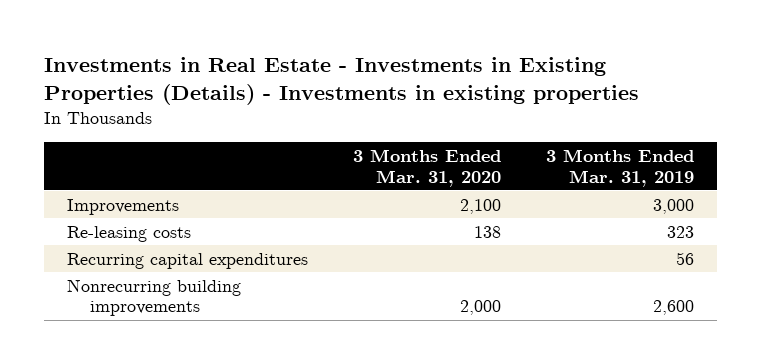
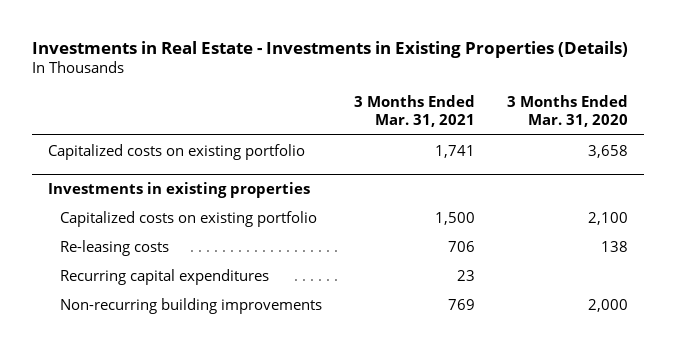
- Investments in Real Estate - Investments in Existing Properties (Details) - Investments in existing properties
+ Investments in Real Estate - Investments in Existing Properties (Details)
- | 3 Months Ended Mar. 31, 2020 | 3 Months Ended Mar. 31, 2019
+ | 3 Months Ended Mar. 31, 2021 | 3 Months Ended Mar. 31, 2020
- Improvements | 2,100 | 3,000
+ Capitalized costs on existing portfolio | 1,741 | 3,658
+ Investments in existing properties
+ Capitalized costs on existing portfolio | 1,500 | 2,100
- Nonrecurring building improvements | 2,000 | 2,600
+ Non-recurring building improvements | 769 | 2,000

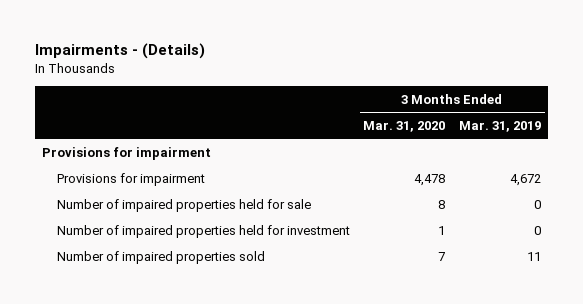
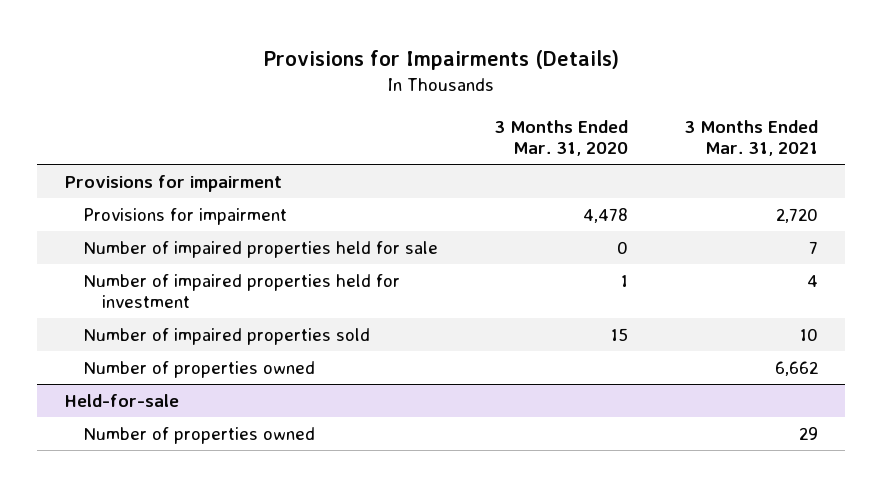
- Impairments - (Details)
+ Provisions for Impairments (Details)
- | 3 Months Ended Mar. 31, 2020 | 3 Months Ended Mar. 31, 2019
+ | 3 Months Ended Mar. 31, 2020 | 3 Months Ended Mar. 31, 2021
- Number of impaired properties held for sale | 8 | 0
+ Number of impaired properties held for sale | 0 | 7
- Number of impaired properties sold | 7 | 11
+ Number of impaired properties sold | 15 | 10
+ Number of properties owned | | 6,662
+ Held-for-sale
+ Number of properties owned | | 29

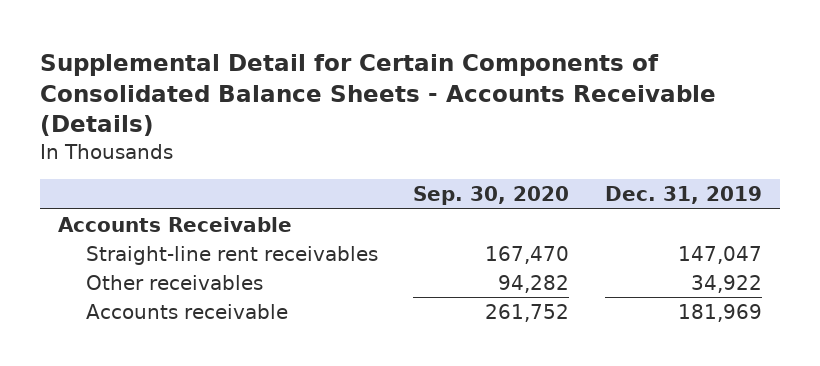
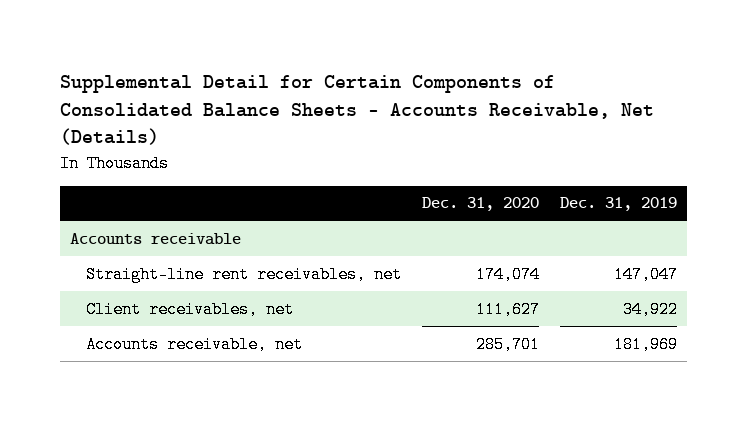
- Supplemental Detail for Certain Components of Consolidated Balance Sheets - Accounts Receivable (Details)
+ Supplemental Detail for Certain Components of Consolidated Balance Sheets - Accounts Receivable, Net (Details)
- | Sep. 30, 2020 | Dec. 31, 2019
+ | Dec. 31, 2020 | Dec. 31, 2019
- Accounts Receivable
- Straight-line rent receivables | 167,470 | 147,047
- Other receivables | 94,282 | 34,922
- Accounts receivable | 261,752 | 181,969
+ Accounts receivable
+ Straight-line rent receivables, net | 174,074 | 147,047
+ Client receivables, net | 111,627 | 34,922
+ Accounts receivable, net | 285,701 | 181,969

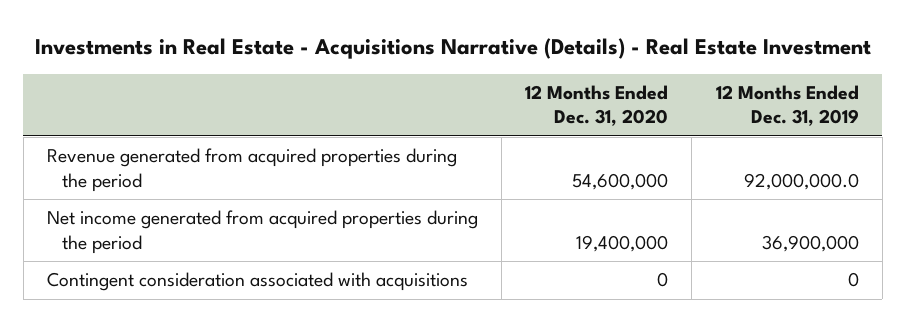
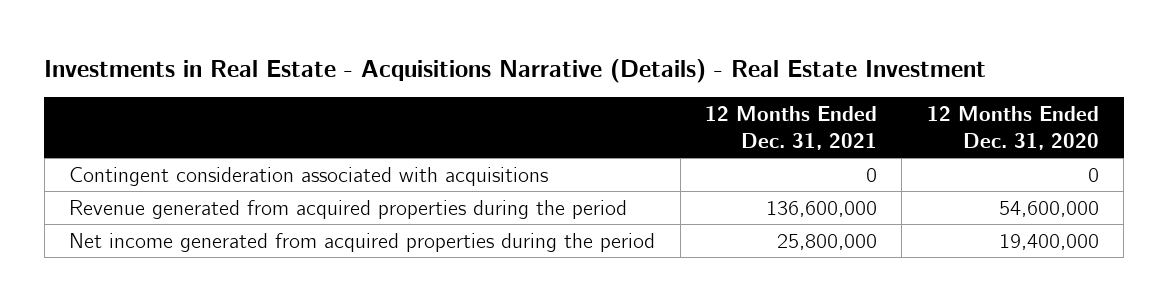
- | 12 Months Ended Dec. 31, 2020 | 12 Months Ended Dec. 31, 2019
+ | 12 Months Ended Dec. 31, 2021 | 12 Months Ended Dec. 31, 2020
moved up: Contingent consideration associated with acquisitions | 0 | 0

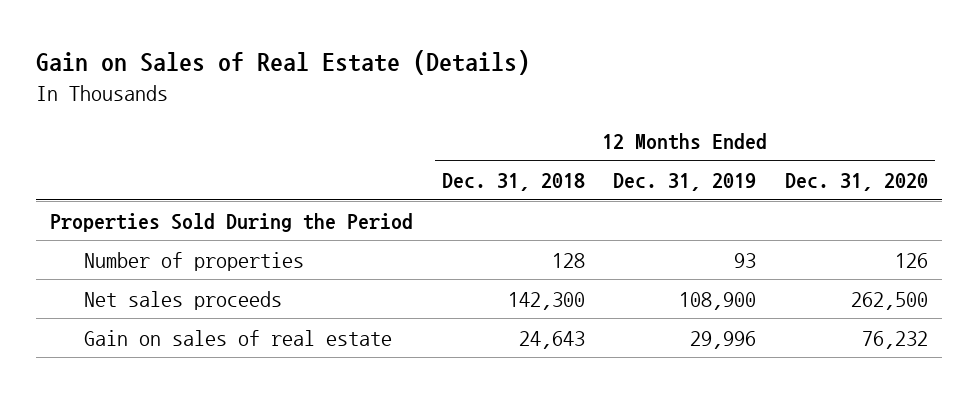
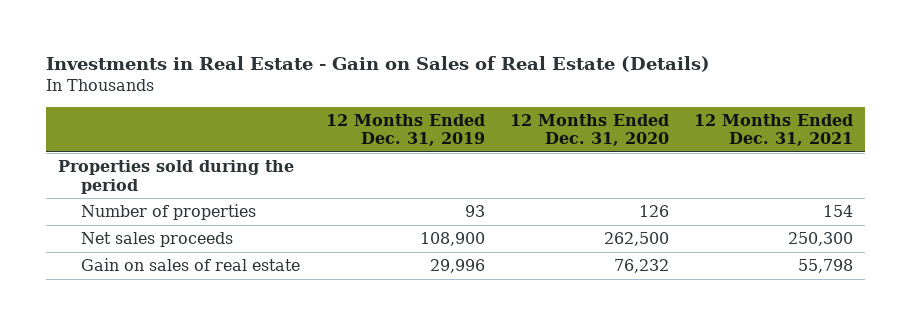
- Gain on Sales of Real Estate (Details)
+ Investments in Real Estate - Gain on Sales of Real Estate (Details)
- | 12 Months Ended Dec. 31, 2018 | 12 Months Ended Dec. 31, 2019 | 12 Months Ended Dec. 31, 2020
+ | 12 Months Ended Dec. 31, 2019 | 12 Months Ended Dec. 31, 2020 | 12 Months Ended Dec. 31, 2021
- Properties Sold During the Period
+ Properties sold during the period

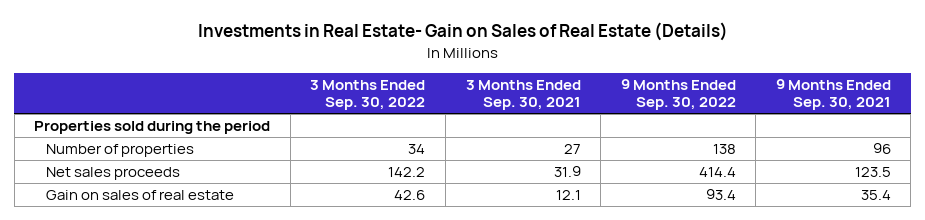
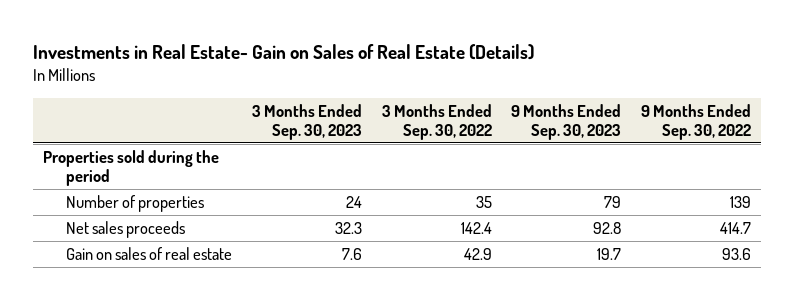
- | 3 Months Ended Sep. 30, 2022 | 3 Months Ended Sep. 30, 2021 | 9 Months Ended Sep. 30, 2022 | 9 Months Ended Sep. 30, 2021
+ | 3 Months Ended Sep. 30, 2023 | 3 Months Ended Sep. 30, 2022 | 9 Months Ended Sep. 30, 2023 | 9 Months Ended Sep. 30, 2022
- Number of properties | 34 | 27 | 138 | 96
- Net sales proceeds | 142.2 | 31.9 | 414.4 | 123.5
- Gain on sales of real estate | 42.6 | 12.1 | 93.4 | 35.4
+ Number of properties | 24 | 35 | 79 | 139
+ Net sales proceeds | 32.3 | 142.4 | 92.8 | 414.7
+ Gain on sales of real estate | 7.6 | 42.9 | 19.7 | 93.6

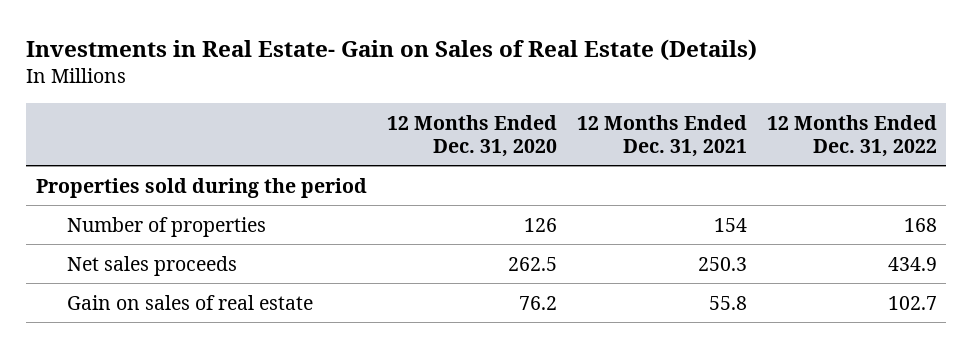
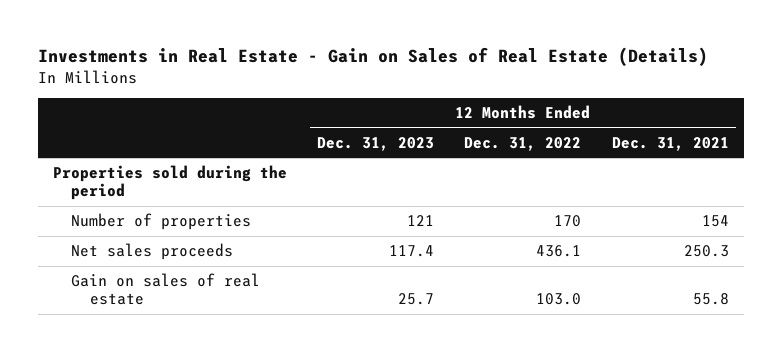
- Investments in Real Estate- Gain on Sales of Real Estate (Details)
+ Investments in Real Estate - Gain on Sales of Real Estate (Details)
- | 12 Months Ended Dec. 31, 2020 | 12 Months Ended Dec. 31, 2021 | 12 Months Ended Dec. 31, 2022
+ | 12 Months Ended Dec. 31, 2023 | 12 Months Ended Dec. 31, 2022 | 12 Months Ended Dec. 31, 2021
- Number of properties | 126 | 154 | 168
- Net sales proceeds | 262.5 | 250.3 | 434.9
- Gain on sales of real estate | 76.2 | 55.8 | 102.7
+ Number of properties | 121 | 170 | 154
+ Net sales proceeds | 117.4 | 436.1 | 250.3
+ Gain on sales of real estate | 25.7 | 103.0 | 55.8

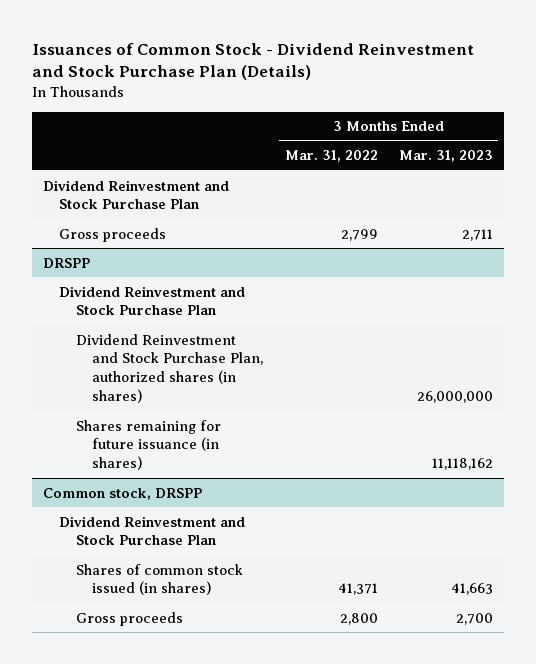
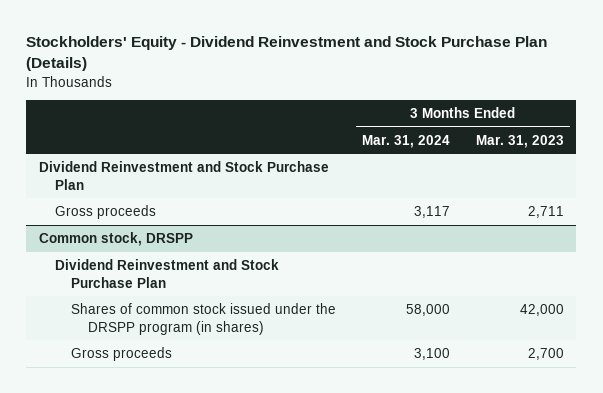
- Issuances of Common Stock - Dividend Reinvestment and Stock Purchase Plan (Details)
+ Stockholders' Equity - Dividend Reinvestment and Stock Purchase Plan (Details)
- | 3 Months Ended Mar. 31, 2022 | 3 Months Ended Mar. 31, 2023
+ | 3 Months Ended Mar. 31, 2024 | 3 Months Ended Mar. 31, 2023
- DRSPP
- Dividend Reinvestment and Stock Purchase Plan
- Dividend Reinvestment and Stock Purchase Plan, authorized shares (in shares) | | 26,000,000
- Shares remaining for future issuance (in shares) | | 11,118,162
@ Common stock, DRSPP
- Shares of common stock issued (in shares) | 41,371 | 41,663
+ Shares of common stock issued under the DRSPP program (in shares) | 58,000 | 42,000

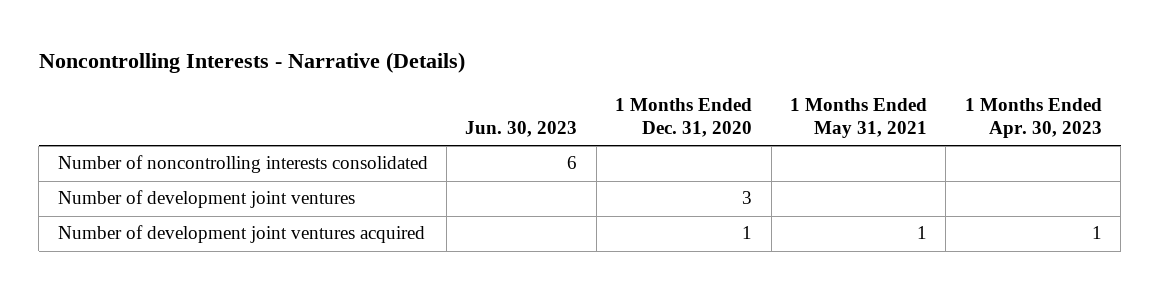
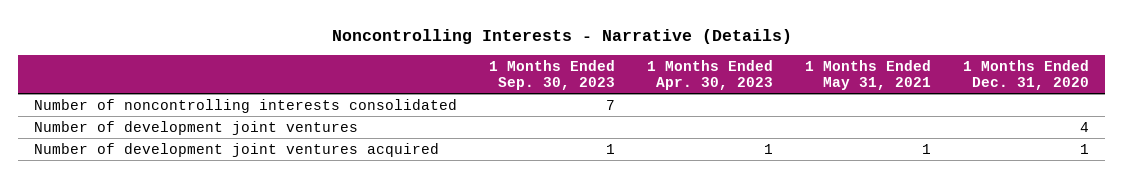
- | Jun. 30, 2023 | 1 Months Ended Dec. 31, 2020 | 1 Months Ended May 31, 2021 | 1 Months Ended Apr. 30, 2023
+ | 1 Months Ended Sep. 30, 2023 | 1 Months Ended Apr. 30, 2023 | 1 Months Ended May 31, 2021 | 1 Months Ended Dec. 31, 2020
- Number of development joint ventures | | 3 | |
+ Number of development joint ventures | | | | 4

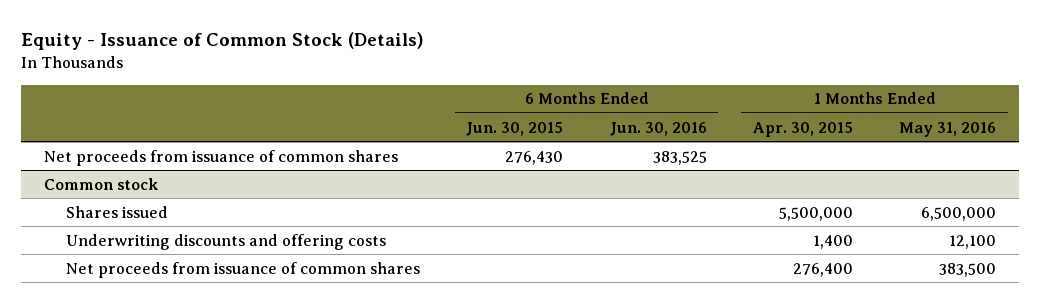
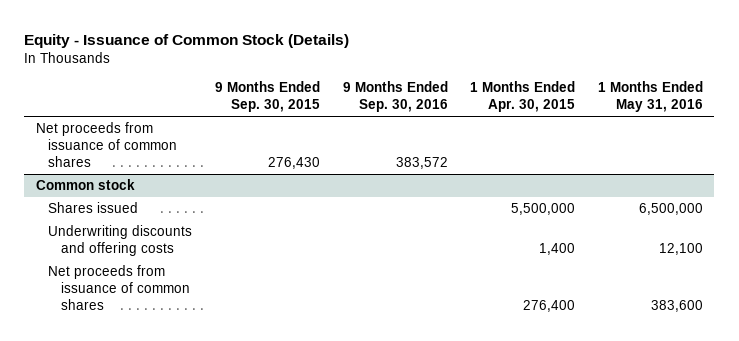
- | 6 Months Ended Jun. 30, 2015 | 6 Months Ended Jun. 30, 2016 | 1 Months Ended Apr. 30, 2015 | 1 Months Ended May 31, 2016
+ | 9 Months Ended Sep. 30, 2015 | 9 Months Ended Sep. 30, 2016 | 1 Months Ended Apr. 30, 2015 | 1 Months Ended May 31, 2016
@ Common stock
- Net proceeds from issuance of common shares | | | 276,400 | 383,500
+ Net proceeds from issuance of common shares | | | 276,400 | 383,600

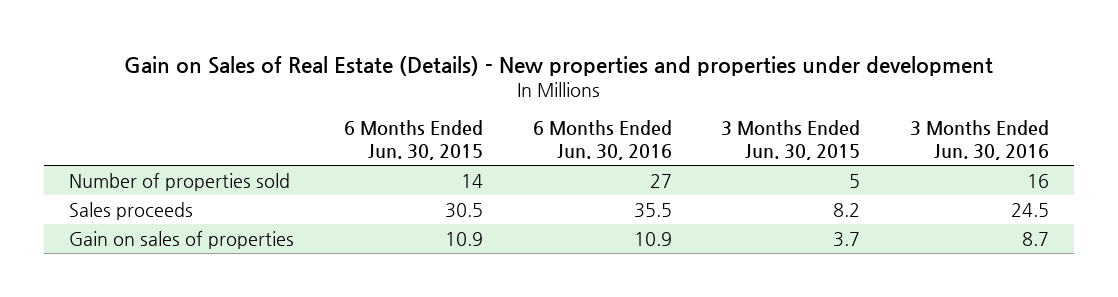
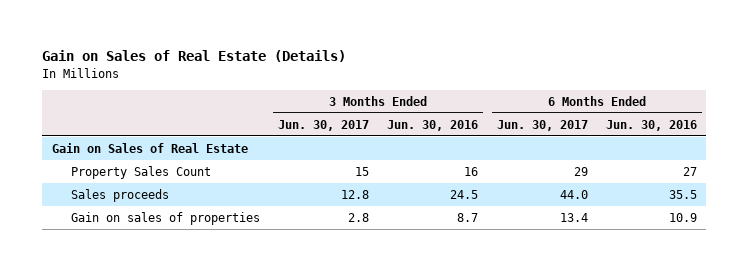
- Gain on Sales of Real Estate (Details) - New properties and properties under development
+ Gain on Sales of Real Estate (Details)
- | 6 Months Ended Jun. 30, 2015 | 6 Months Ended Jun. 30, 2016 | 3 Months Ended Jun. 30, 2015 | 3 Months Ended Jun. 30, 2016
+ | 3 Months Ended Jun. 30, 2017 | 3 Months Ended Jun. 30, 2016 | 6 Months Ended Jun. 30, 2017 | 6 Months Ended Jun. 30, 2016
- Number of properties sold | 14 | 27 | 5 | 16
+ Gain on Sales of Real Estate
+ Property Sales Count | 15 | 16 | 29 | 27

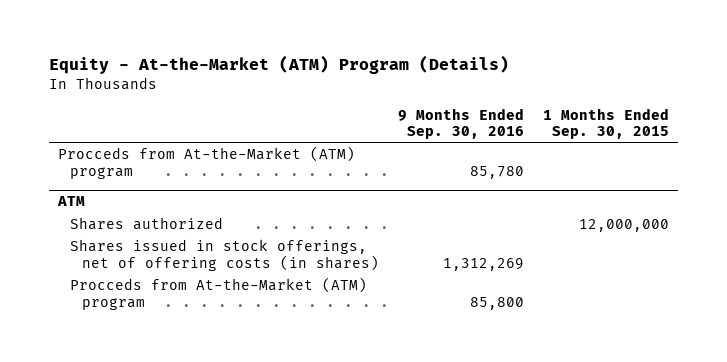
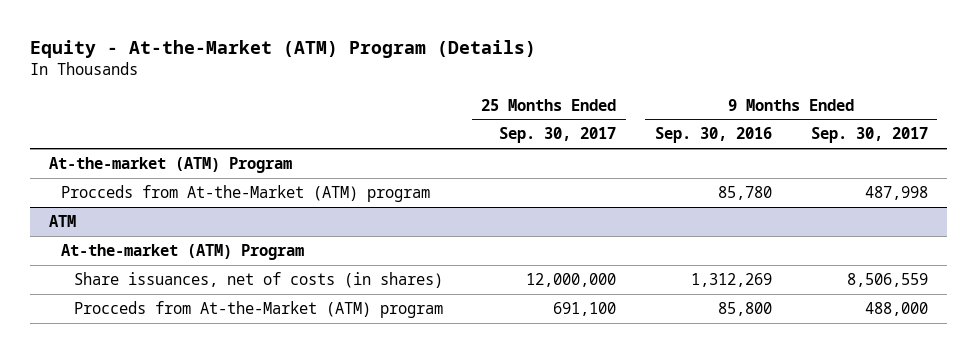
- | 9 Months Ended Sep. 30, 2016 | 1 Months Ended Sep. 30, 2015
+ | 25 Months Ended Sep. 30, 2017 | 9 Months Ended Sep. 30, 2016 | 9 Months Ended Sep. 30, 2017
+ At-the-market (ATM) Program
@ ATM
- Shares authorized | | 12,000,000
- Shares issued in stock offerings, net of offering costs (in shares) | 1,312,269 |
+ At-the-market (ATM) Program
+ Share issuances, net of costs (in shares) | 12,000,000 | 1,312,269 | 8,506,559

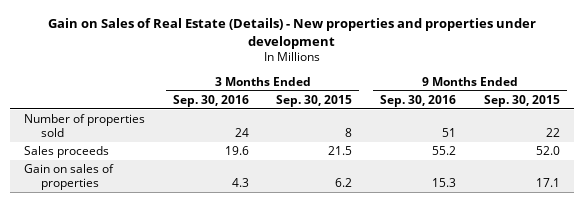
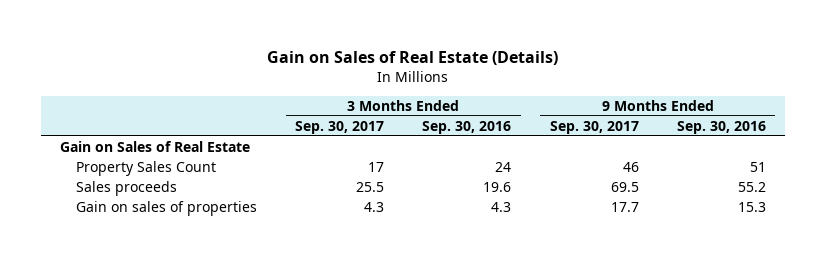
- Gain on Sales of Real Estate (Details) - New properties and properties under development
+ Gain on Sales of Real Estate (Details)
- | 3 Months Ended Sep. 30, 2016 | 3 Months Ended Sep. 30, 2015 | 9 Months Ended Sep. 30, 2016 | 9 Months Ended Sep. 30, 2015
+ | 3 Months Ended Sep. 30, 2017 | 3 Months Ended Sep. 30, 2016 | 9 Months Ended Sep. 30, 2017 | 9 Months Ended Sep. 30, 2016
- Number of properties sold | 24 | 8 | 51 | 22
+ Gain on Sales of Real Estate
+ Property Sales Count | 17 | 24 | 46 | 51

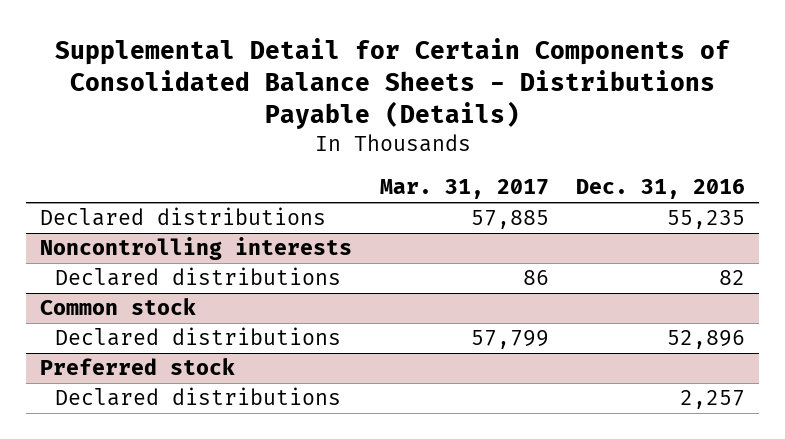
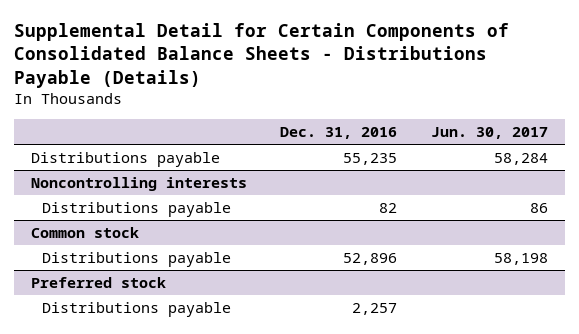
- | Mar. 31, 2017 | Dec. 31, 2016
+ | Dec. 31, 2016 | Jun. 30, 2017
- Declared distributions | 57,885 | 55,235
+ Distributions payable | 55,235 | 58,284
@ Noncontrolling interests
- Declared distributions | 86 | 82
+ Distributions payable | 82 | 86
@ Common stock
- Declared distributions | 57,799 | 52,896
+ Distributions payable | 52,896 | 58,198
@ Preferred stock
- Declared distributions | | 2,257
+ Distributions payable | 2,257 |

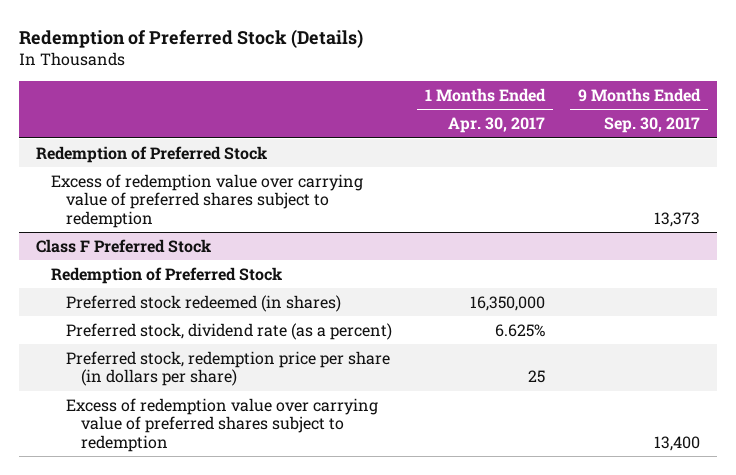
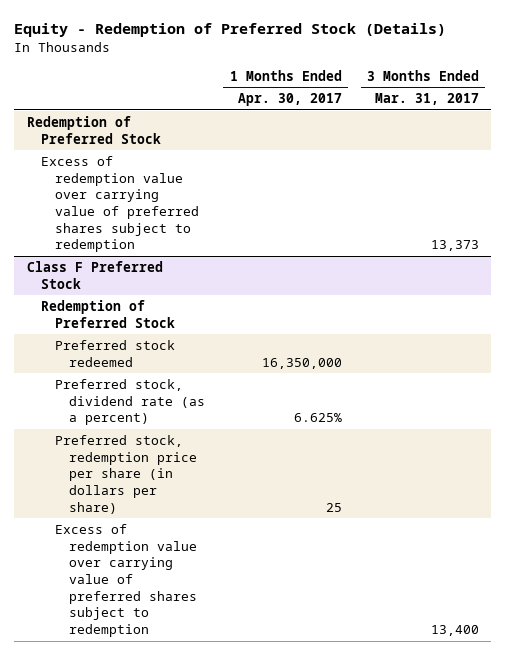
- Redemption of Preferred Stock (Details)
+ Equity - Redemption of Preferred Stock (Details)
- | 1 Months Ended Apr. 30, 2017 | 9 Months Ended Sep. 30, 2017
+ | 1 Months Ended Apr. 30, 2017 | 3 Months Ended Mar. 31, 2017
@ Class F Preferred Stock
- Preferred stock redeemed (in shares) | 16,350,000 |
+ Preferred stock redeemed | 16,350,000 |

